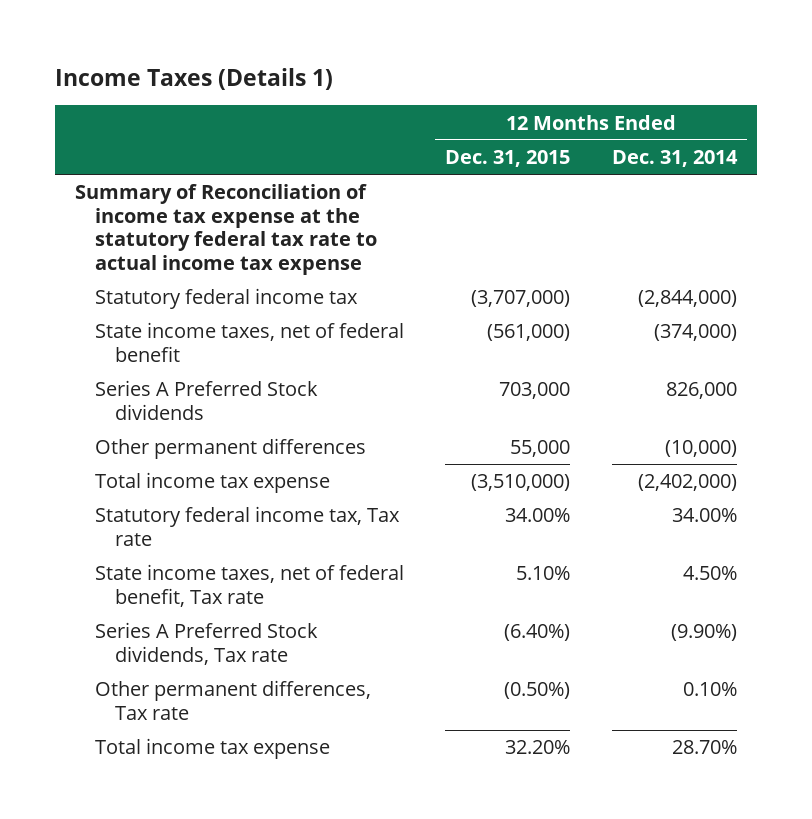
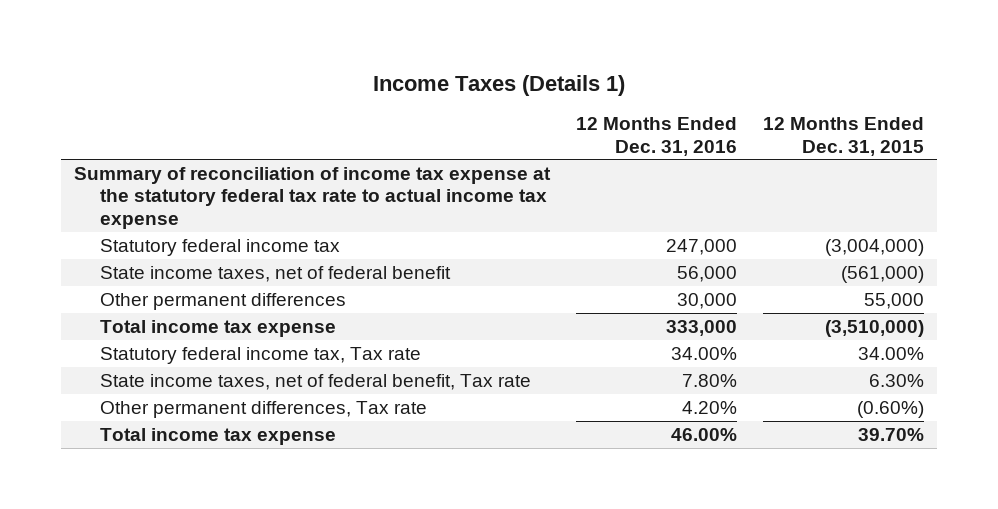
- | 12 Months Ended Dec. 31, 2015 | 12 Months Ended Dec. 31, 2014
+ | 12 Months Ended Dec. 31, 2016 | 12 Months Ended Dec. 31, 2015
- Summary of Reconciliation of income tax expense at the statutory federal tax rate to actual income tax expense
- Statutory federal income tax | (3,707,000) | (2,844,000)
+ Summary of reconciliation of income tax expense at the statutory federal tax rate to actual income tax expense
+ Statutory federal income tax | 247,000 | (3,004,000)
- Series A Preferred Stock dividends | 703,000 | 826,000
- State income taxes, net of federal benefit, Tax rate | 5.10% | 4.50%
- Series A Preferred Stock dividends, Tax rate | (6.40%) | (9.90%)
- Other permanent differences, Tax rate | (0.50%) | 0.10%
- Total income tax expense | 32.20% | 28.70%
+ State income taxes, net of federal benefit, Tax rate | 7.80% | 6.30%
+ Other permanent differences, Tax rate | 4.20% | (0.60%)
+ Total income tax expense | 46.00% | 39.70%

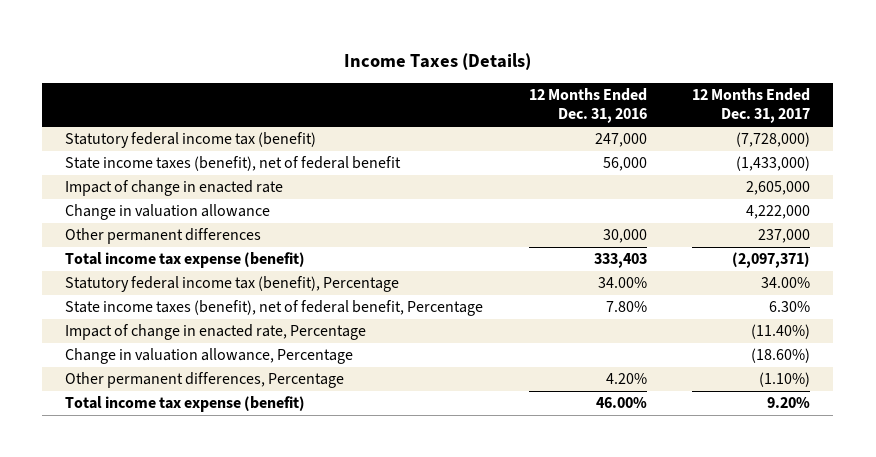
- Income Taxes (Details 1)
+ Income Taxes (Details)
- | 12 Months Ended Dec. 31, 2016 | 12 Months Ended Dec. 31, 2015
+ | 12 Months Ended Dec. 31, 2016 | 12 Months Ended Dec. 31, 2017
- Summary of reconciliation of income tax expense at the statutory federal tax rate to actual income tax expense
- Statutory federal income tax | 247,000 | (3,004,000)
- State income taxes, net of federal benefit | 56,000 | (561,000)
+ Statutory federal income tax (benefit) | 247,000 | (7,728,000)
+ State income taxes (benefit), net of federal benefit | 56,000 | (1,433,000)
+ Impact of change in enacted rate | | 2,605,000
+ Change in valuation allowance | | 4,222,000
- Total income tax expense | 333,000 | (3,510,000)
- Statutory federal income tax, Tax rate | 34.00% | 34.00%
- State income taxes, net of federal benefit, Tax rate | 7.80% | 6.30%
- Other permanent differences, Tax rate | 4.20% | (0.60%)
- Total income tax expense | 46.00% | 39.70%
+ Total income tax expense (benefit) | 333,403 | (2,097,371)
+ Statutory federal income tax (benefit), Percentage | 34.00% | 34.00%
+ State income taxes (benefit), net of federal benefit, Percentage | 7.80% | 6.30%
+ Impact of change in enacted rate, Percentage | | (11.40%)
+ Change in valuation allowance, Percentage | | (18.60%)
+ Other permanent differences, Percentage | 4.20% | (1.10%)
+ Total income tax expense (benefit) | 46.00% | 9.20%

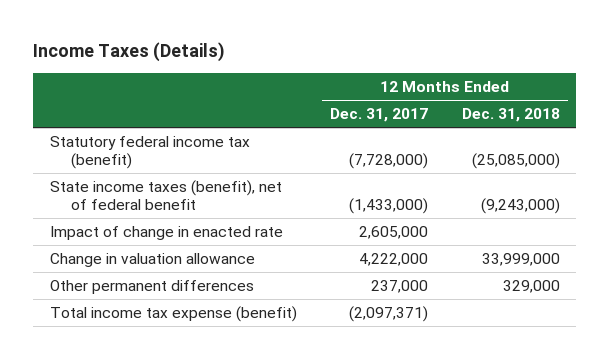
- | 12 Months Ended Dec. 31, 2016 | 12 Months Ended Dec. 31, 2017
+ | 12 Months Ended Dec. 31, 2017 | 12 Months Ended Dec. 31, 2018
- Statutory federal income tax (benefit), Percentage | 34.00% | 34.00%
- State income taxes (benefit), net of federal benefit, Percentage | 7.80% | 6.30%
- Impact of change in enacted rate, Percentage | | (11.40%)
- Change in valuation allowance, Percentage | | (18.60%)
- Other permanent differences, Percentage | 4.20% | (1.10%)
- Total income tax expense (benefit) | 46.00% | 9.20%

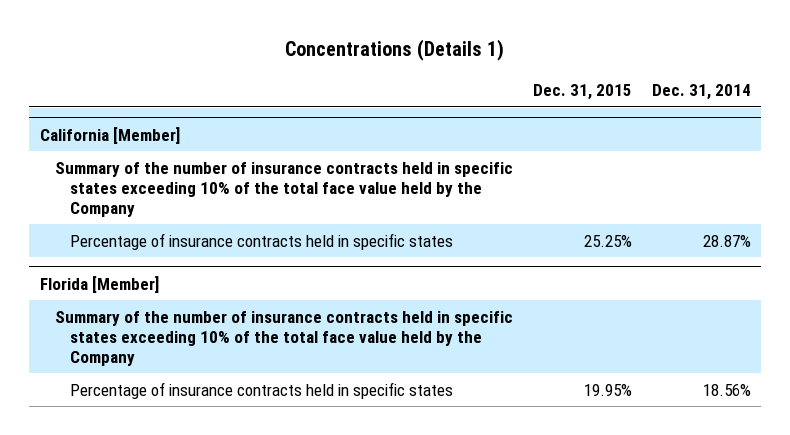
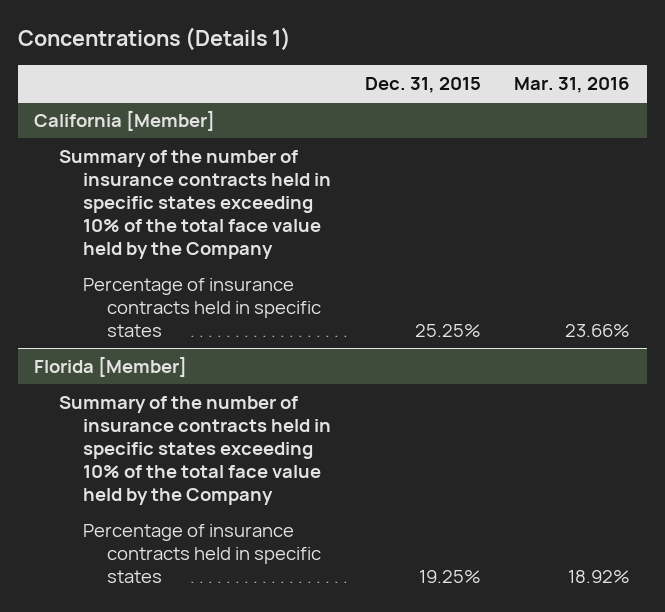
- | Dec. 31, 2015 | Dec. 31, 2014
+ | Dec. 31, 2015 | Mar. 31, 2016
@ Florida [Member]
- Percentage of insurance contracts held in specific states | 19.95% | 18.56%
+ Percentage of insurance contracts held in specific states | 19.25% | 18.92%

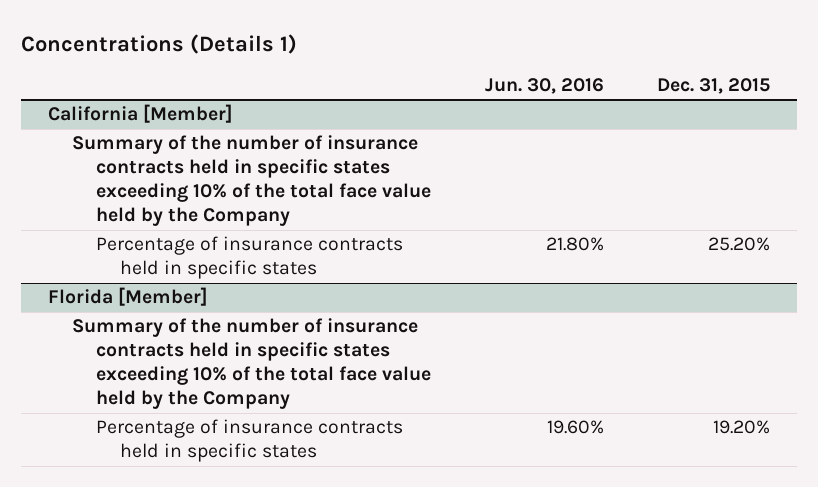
- | Dec. 31, 2015 | Mar. 31, 2016
+ | Jun. 30, 2016 | Dec. 31, 2015
@ California [Member]
- Percentage of insurance contracts held in specific states | 25.25% | 23.66%
+ Percentage of insurance contracts held in specific states | 21.80% | 25.20%
@ Florida [Member]
- Percentage of insurance contracts held in specific states | 19.25% | 18.92%
+ Percentage of insurance contracts held in specific states | 19.60% | 19.20%

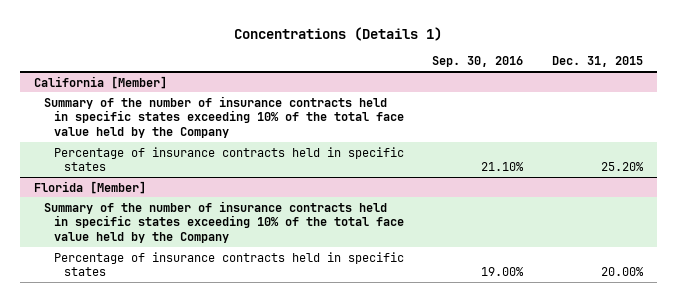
- | Jun. 30, 2016 | Dec. 31, 2015
+ | Sep. 30, 2016 | Dec. 31, 2015
@ Florida [Member]
- Percentage of insurance contracts held in specific states | 19.60% | 19.20%
+ Percentage of insurance contracts held in specific states | 19.00% | 20.00%

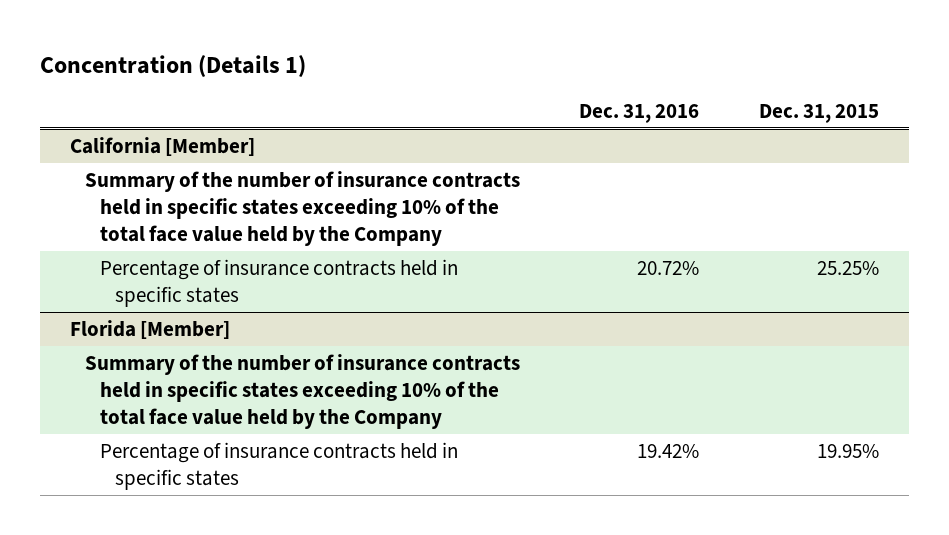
- Concentrations (Details 1)
+ Concentration (Details 1)
- | Sep. 30, 2016 | Dec. 31, 2015
+ | Dec. 31, 2016 | Dec. 31, 2015
@ California [Member]
- Percentage of insurance contracts held in specific states | 21.10% | 25.20%
+ Percentage of insurance contracts held in specific states | 20.72% | 25.25%
@ Florida [Member]
- Percentage of insurance contracts held in specific states | 19.00% | 20.00%
+ Percentage of insurance contracts held in specific states | 19.42% | 19.95%

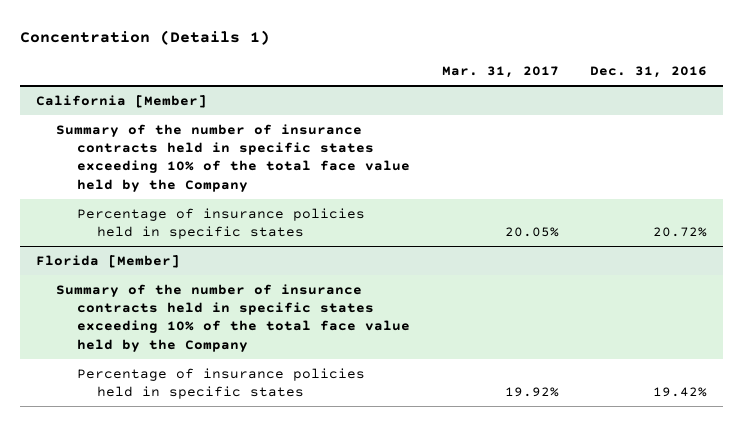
- | Dec. 31, 2016 | Dec. 31, 2015
+ | Mar. 31, 2017 | Dec. 31, 2016
@ California [Member]
- Percentage of insurance contracts held in specific states | 20.72% | 25.25%
+ Percentage of insurance policies held in specific states | 20.05% | 20.72%
@ Florida [Member]
- Percentage of insurance contracts held in specific states | 19.42% | 19.95%
+ Percentage of insurance policies held in specific states | 19.92% | 19.42%

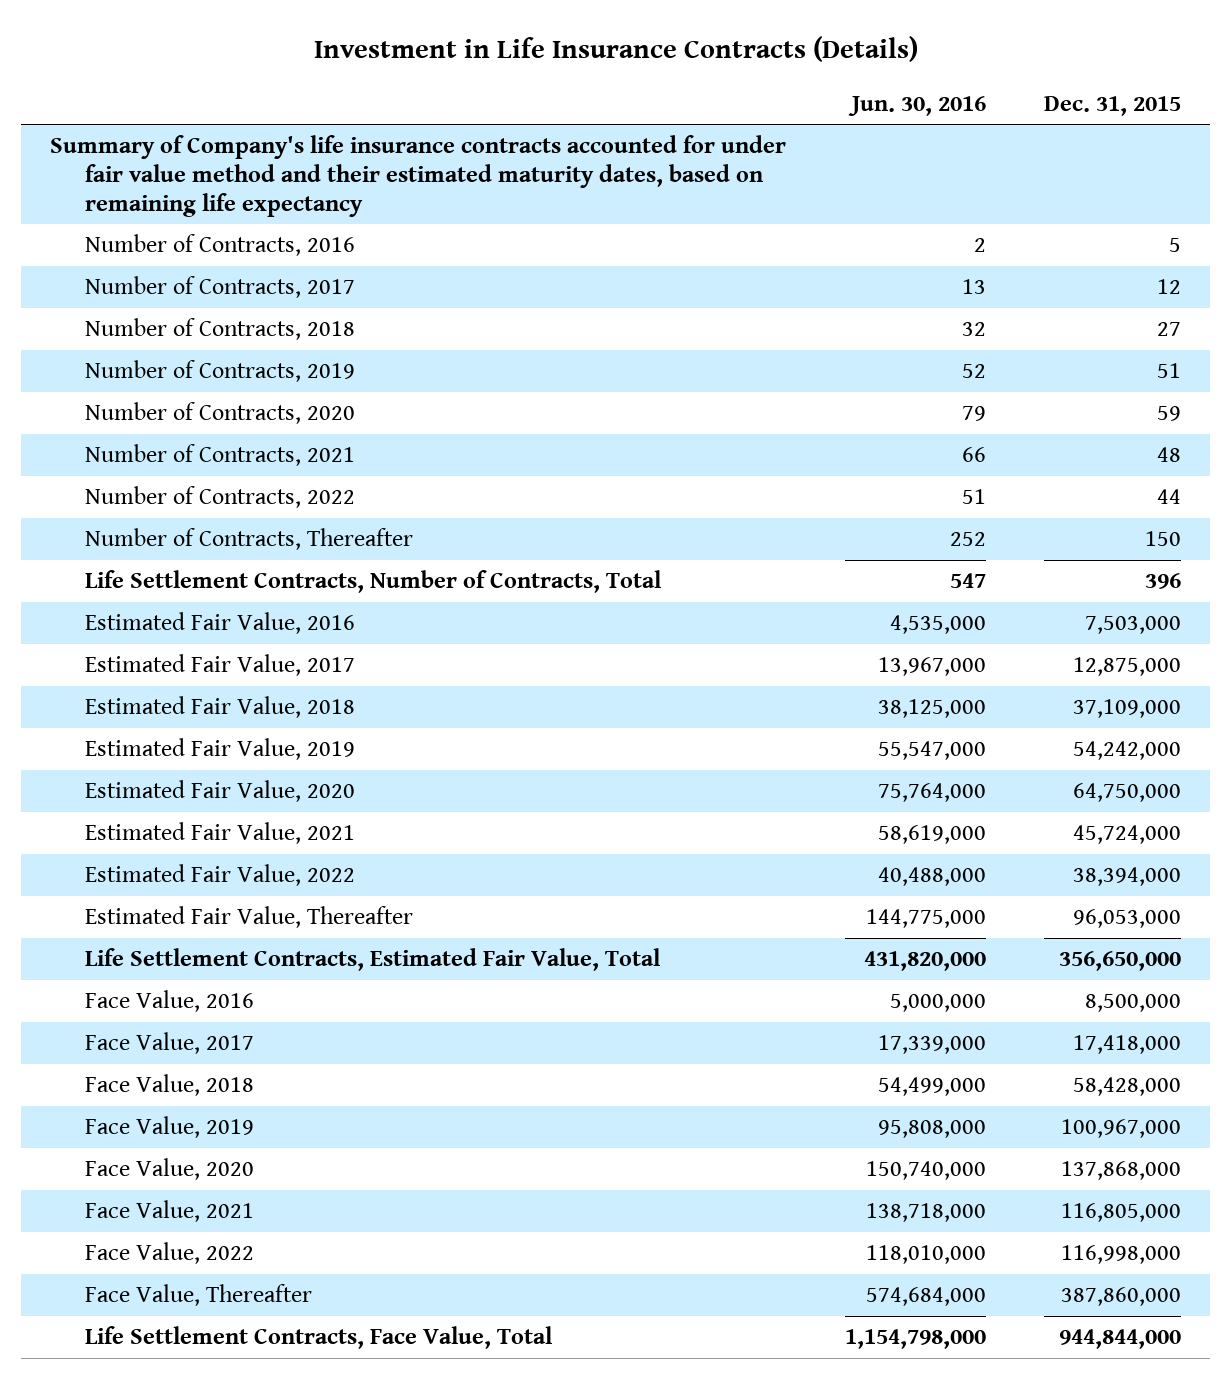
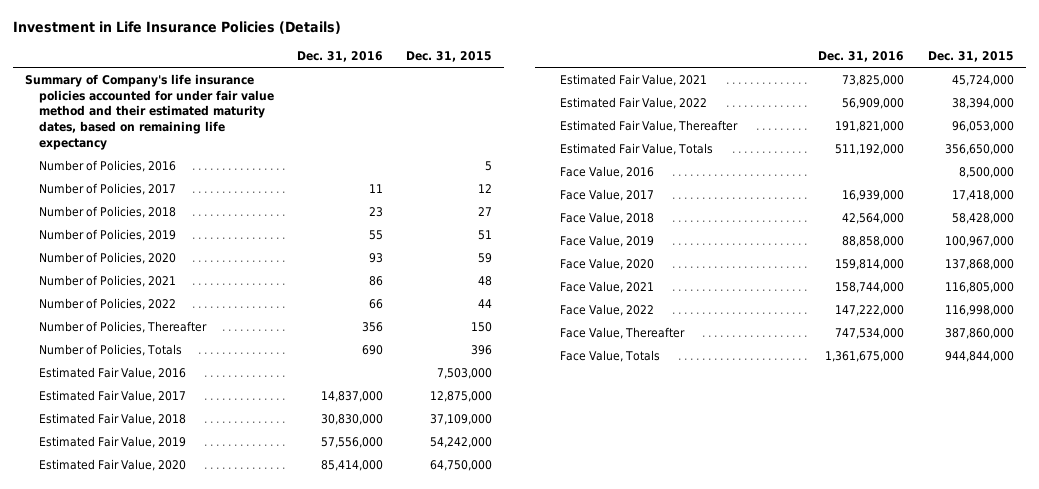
- Investment in Life Insurance Contracts (Details)
+ Investment in Life Insurance Policies (Details)
- | Jun. 30, 2016 | Dec. 31, 2015
+ | Dec. 31, 2016 | Dec. 31, 2015
- Summary of Company's life insurance contracts accounted for under fair value method and their estimated maturity dates, based on remaining life expectancy
- Number of Contracts, 2016 | 2 | 5
- Number of Contracts, 2017 | 13 | 12
- Number of Contracts, 2018 | 32 | 27
- Number of Contracts, 2019 | 52 | 51
- Number of Contracts, 2020 | 79 | 59
- Number of Contracts, 2021 | 66 | 48
- Number of Contracts, 2022 | 51 | 44
- Number of Contracts, Thereafter | 252 | 150
- Life Settlement Contracts, Number of Contracts, Total | 547 | 396
+ Summary of Company's life insurance policies accounted for under fair value method and their estimated maturity dates, based on remaining life expectancy
+ Number of Policies, 2016 | | 5
+ Number of Policies, 2017 | 11 | 12
+ Number of Policies, 2018 | 23 | 27
+ Number of Policies, 2019 | 55 | 51
+ Number of Policies, 2020 | 93 | 59
+ Number of Policies, 2021 | 86 | 48
+ Number of Policies, 2022 | 66 | 44
+ Number of Policies, Thereafter | 356 | 150
+ Number of Policies, Totals | 690 | 396
- Life Settlement Contracts, Estimated Fair Value, Total | 431,820,000 | 356,650,000
+ Estimated Fair Value, Totals | 511,192,000 | 356,650,000
- Life Settlement Contracts, Face Value, Total | 1,154,798,000 | 944,844,000
+ Face Value, Totals | 1,361,675,000 | 944,844,000

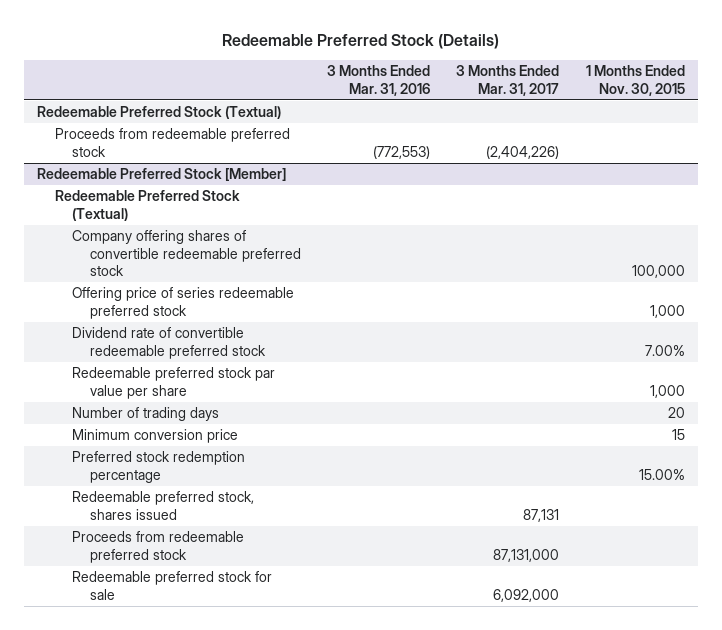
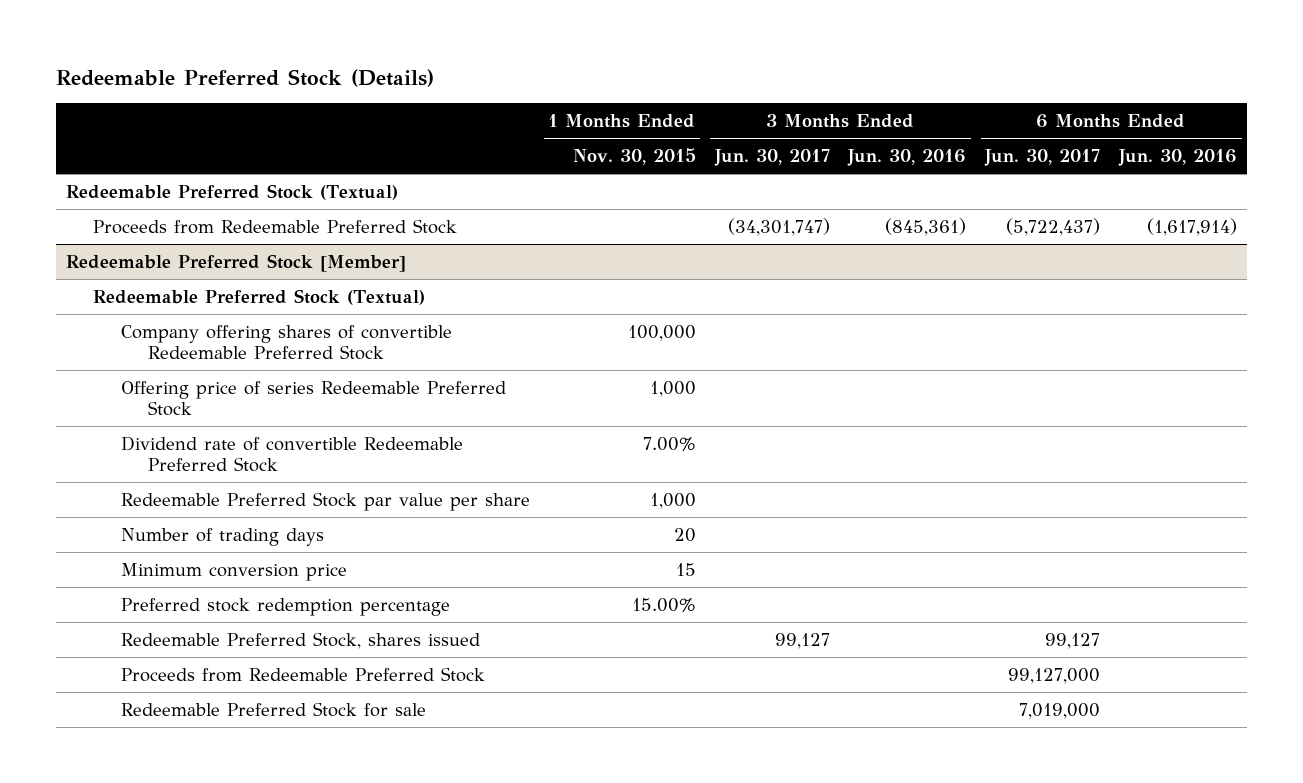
- | 3 Months Ended Mar. 31, 2016 | 3 Months Ended Mar. 31, 2017 | 1 Months Ended Nov. 30, 2015
+ | 1 Months Ended Nov. 30, 2015 | 3 Months Ended Jun. 30, 2017 | 3 Months Ended Jun. 30, 2016 | 6 Months Ended Jun. 30, 2017 | 6 Months Ended Jun. 30, 2016
- Proceeds from redeemable preferred stock | (772,553) | (2,404,226) |
+ Proceeds from Redeemable Preferred Stock | | (34,301,747) | (845,361) | (5,722,437) | (1,617,914)
@ Redeemable Preferred Stock [Member]
- Company offering shares of convertible redeemable preferred stock | | | 100,000
- Offering price of series redeemable preferred stock | | | 1,000
- Dividend rate of convertible redeemable preferred stock | | | 7.00%
- Redeemable preferred stock par value per share | | | 1,000
+ Company offering shares of convertible Redeemable Preferred Stock | 100,000 | | | |
+ Offering price of series Redeemable Preferred Stock | 1,000 | | | |
+ Dividend rate of convertible Redeemable Preferred Stock | 7.00% | | | |
+ Redeemable Preferred Stock par value per share | 1,000 | | | |
- Redeemable preferred stock, shares issued | | 87,131 |
- Proceeds from redeemable preferred stock | | 87,131,000 |
- Redeemable preferred stock for sale | | 6,092,000 |
+ Redeemable Preferred Stock, shares issued | | 99,127 | | 99,127 |
+ Proceeds from Redeemable Preferred Stock | | | | 99,127,000 |
+ Redeemable Preferred Stock for sale | | | | 7,019,000 |

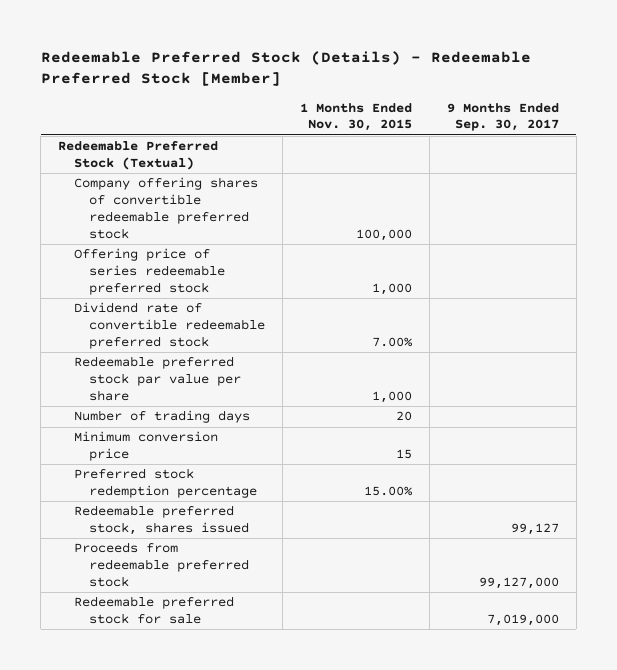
- Redeemable Preferred Stock (Details)
+ Redeemable Preferred Stock (Details) - Redeemable Preferred Stock [Member]
- | 1 Months Ended Nov. 30, 2015 | 3 Months Ended Jun. 30, 2017 | 3 Months Ended Jun. 30, 2016 | 6 Months Ended Jun. 30, 2017 | 6 Months Ended Jun. 30, 2016
+ | 1 Months Ended Nov. 30, 2015 | 9 Months Ended Sep. 30, 2017
- Proceeds from Redeemable Preferred Stock | | (34,301,747) | (845,361) | (5,722,437) | (1,617,914)
- Redeemable Preferred Stock [Member]
- Redeemable Preferred Stock (Textual)
- Company offering shares of convertible Redeemable Preferred Stock | 100,000 | | | |
- Offering price of series Redeemable Preferred Stock | 1,000 | | | |
- Dividend rate of convertible Redeemable Preferred Stock | 7.00% | | | |
- Redeemable Preferred Stock par value per share | 1,000 | | | |
+ Company offering shares of convertible redeemable preferred stock | 100,000 |
+ Offering price of series redeemable preferred stock | 1,000 |
+ Dividend rate of convertible redeemable preferred stock | 7.00% |
+ Redeemable preferred stock par value per share | 1,000 |
- Redeemable Preferred Stock, shares issued | | 99,127 | | 99,127 |
- Proceeds from Redeemable Preferred Stock | | | | 99,127,000 |
- Redeemable Preferred Stock for sale | | | | 7,019,000 |
+ Redeemable preferred stock, shares issued | | 99,127
+ Proceeds from redeemable preferred stock | | 99,127,000
+ Redeemable preferred stock for sale | | 7,019,000

